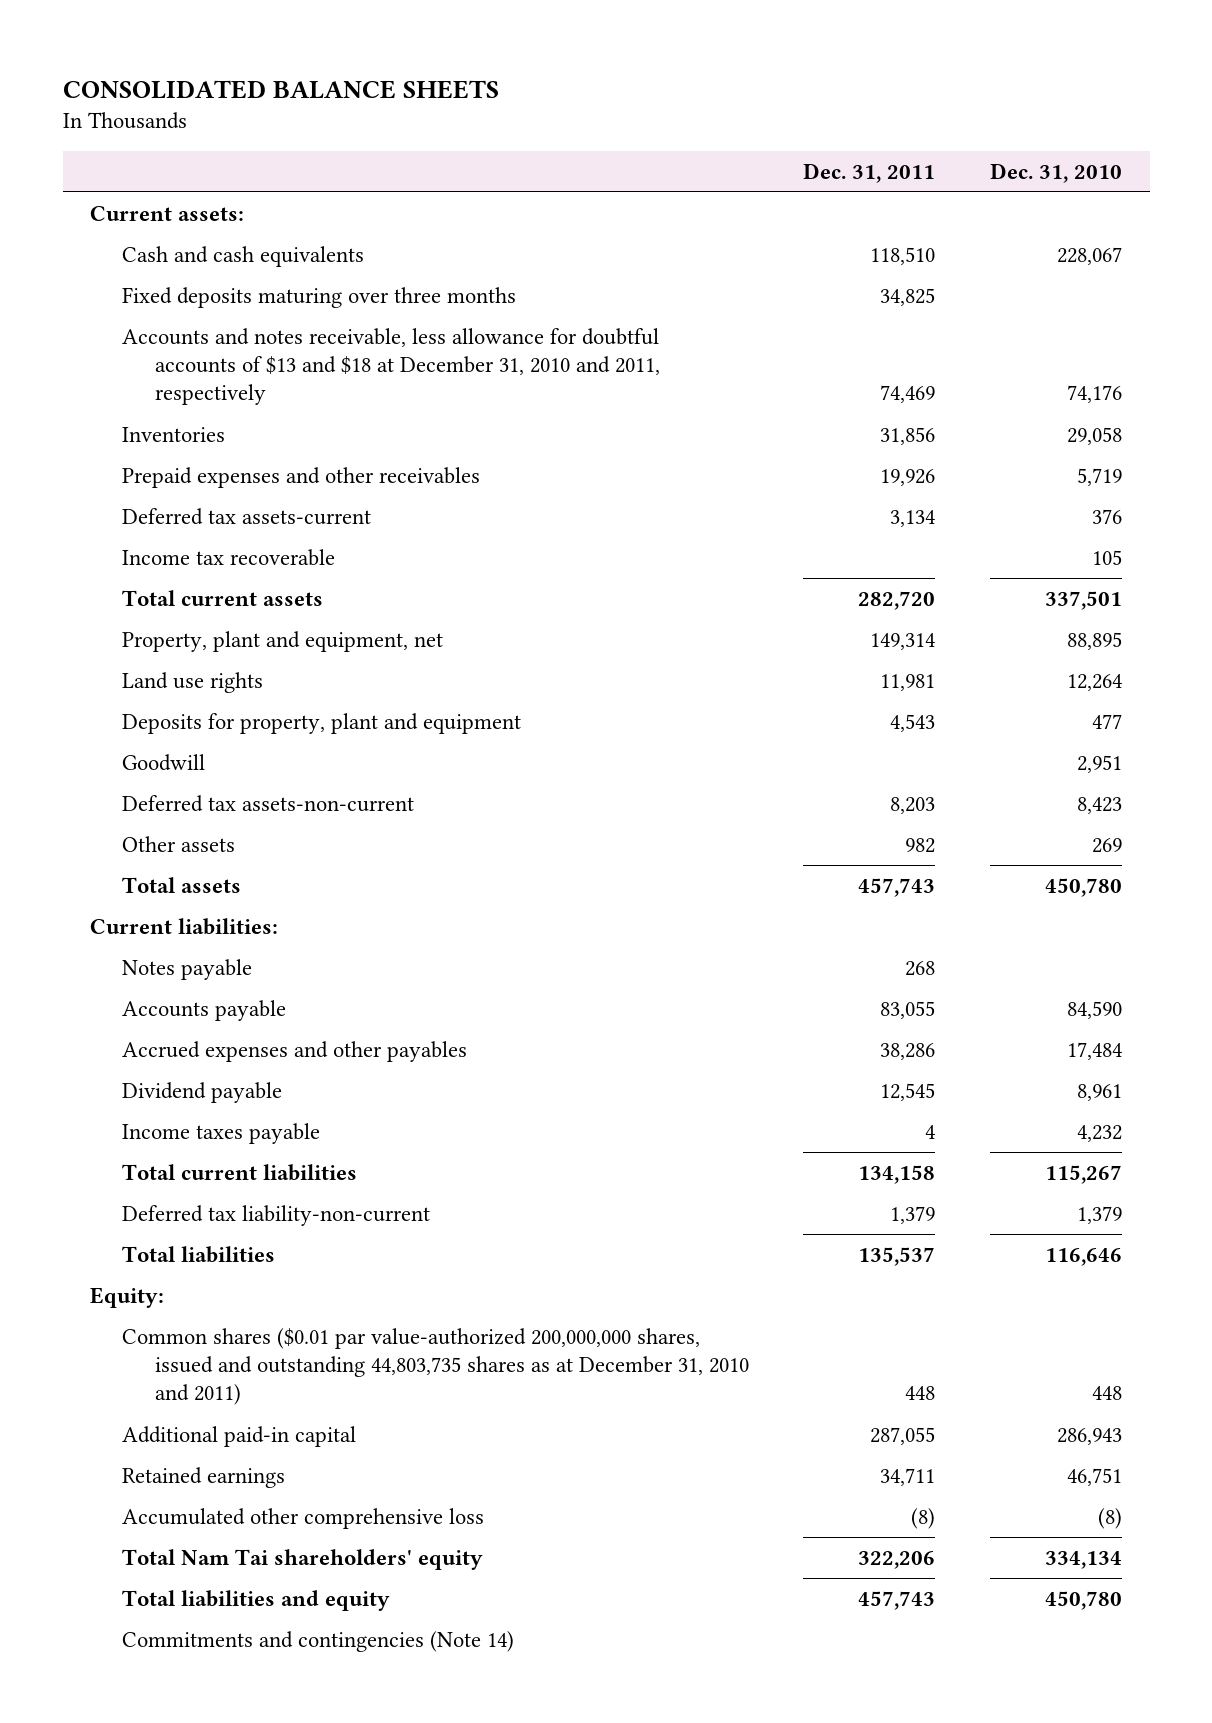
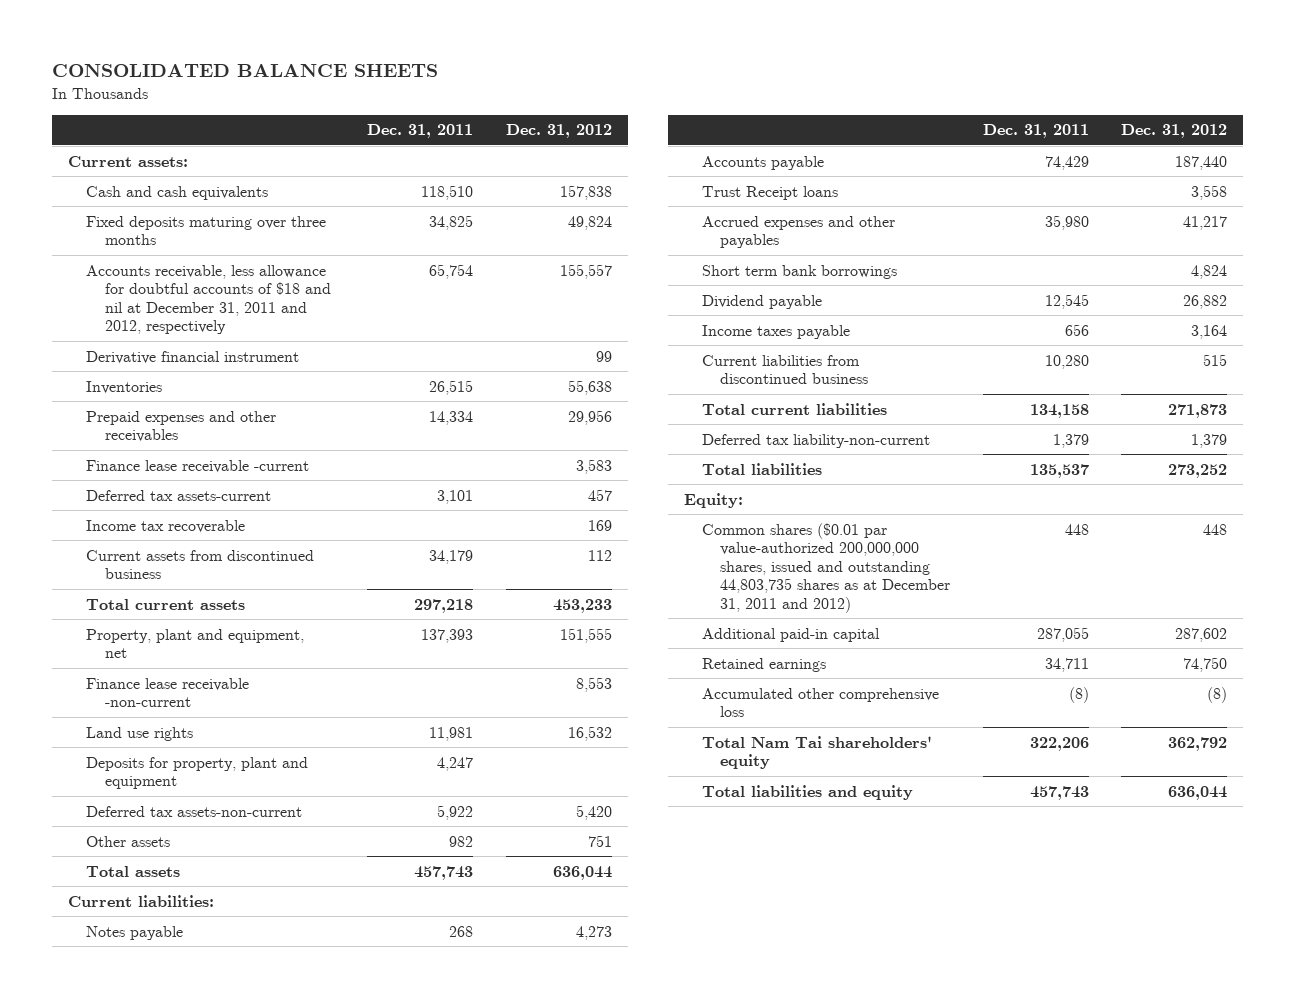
- | Dec. 31, 2011 | Dec. 31, 2010
+ | Dec. 31, 2011 | Dec. 31, 2012
- Accounts and notes receivable, less allowance for doubtful accounts of $13 and $18 at December 31, 2010 and 2011, respectively | 74,469 | 74,176
- Inventories | 31,856 | 29,058
- Prepaid expenses and other receivables | 19,926 | 5,719
- Deferred tax assets-current | 3,134 | 376
+ Accounts receivable, less allowance for doubtful accounts of $18 and nil at December 31, 2011 and 2012, respectively | 65,754 | 155,557
+ Derivative financial instrument | | 99
+ Inventories | 26,515 | 55,638
+ Prepaid expenses and other receivables | 14,334 | 29,956
+ Finance lease receivable -current | | 3,583
+ Deferred tax assets-current | 3,101 | 457
- Total current assets | 282,720 | 337,501
- Property, plant and equipment, net | 149,314 | 88,895
+ Current assets from discontinued business | 34,179 | 112
+ Total current assets | 297,218 | 453,233
+ Property, plant and equipment, net | 137,393 | 151,555
+ Finance lease receivable -non-current | | 8,553
- Deposits for property, plant and equipment | 4,543 | 477
- Goodwill | | 2,951
- Deferred tax assets-non-current | 8,203 | 8,423
+ Deposits for property, plant and equipment | 4,247 |
+ Deferred tax assets-non-current | 5,922 | 5,420
- Accounts payable | 83,055 | 84,590
- Accrued expenses and other payables | 38,286 | 17,484
+ Accounts payable | 74,429 | 187,440
+ Trust Receipt loans | | 3,558
+ Accrued expenses and other payables | 35,980 | 41,217
+ Short term bank borrowings | | 4,824
- Income taxes payable | 4 | 4,232
+ Income taxes payable | 656 | 3,164
+ Current liabilities from discontinued business | 10,280 | 515
- Common shares ($0.01 par value-authorized 200,000,000 shares, issued and outstanding 44,803,735 shares as at December 31, 2010 and 2011) | 448 | 448
+ Common shares ($0.01 par value-authorized 200,000,000 shares, issued and outstanding 44,803,735 shares as at December 31, 2011 and 2012) | 448 | 448
- Commitments and contingencies (Note 14)

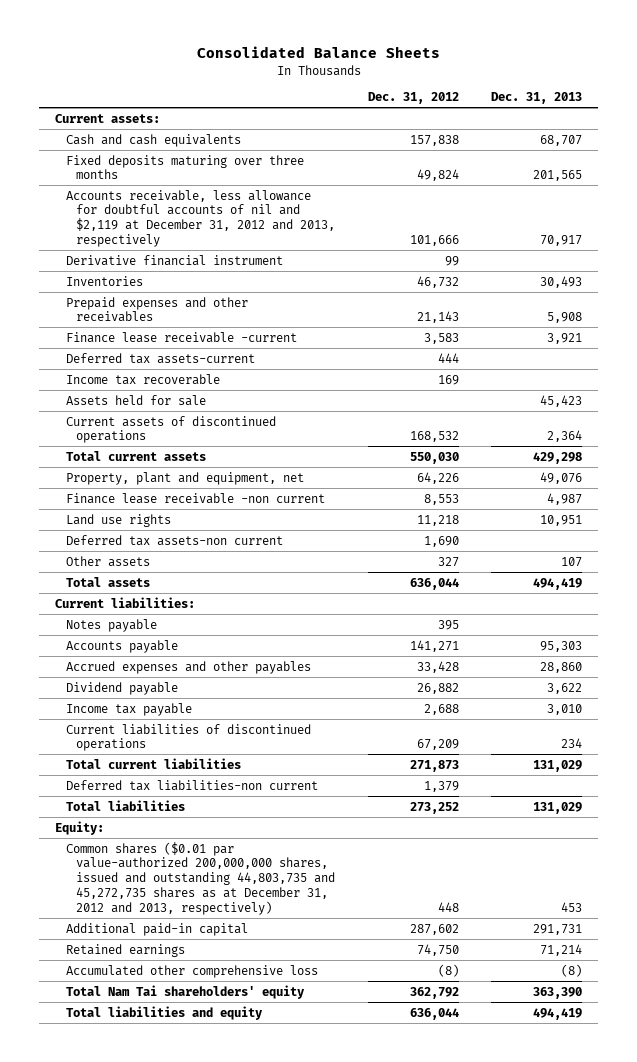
- CONSOLIDATED BALANCE SHEETS
+ Consolidated Balance Sheets
- | Dec. 31, 2011 | Dec. 31, 2012
+ | Dec. 31, 2012 | Dec. 31, 2013
- Accounts receivable, less allowance for doubtful accounts of $18 and nil at December 31, 2011 and 2012, respectively | 65,754 | 155,557
+ Accounts receivable, less allowance for doubtful accounts of nil and $2,119 at December 31, 2012 and 2013, respectively | 101,666 | 70,917
- Inventories | 26,515 | 55,638
- Prepaid expenses and other receivables | 14,334 | 29,956
+ Inventories | 46,732 | 30,493
+ Prepaid expenses and other receivables | 21,143 | 5,908
- Deferred tax assets-current | 3,101 | 457
+ Deferred tax assets-current | 444 |
- Current assets from discontinued business | 34,179 | 112
- Total current assets | 297,218 | 453,233
- Property, plant and equipment, net | 137,393 | 151,555
- Finance lease receivable -non-current | | 8,553
- Land use rights | 11,981 | 16,532
- Deposits for property, plant and equipment | 4,247 |
- Deferred tax assets-non-current | 5,922 | 5,420
- Other assets | 982 | 751
+ Assets held for sale | | 45,423
+ Current assets of discontinued operations | 168,532 | 2,364
+ Total current assets | 550,030 | 429,298
+ Property, plant and equipment, net | 64,226 | 49,076
+ Finance lease receivable -non current | 8,553 | 4,987
+ Land use rights | 11,218 | 10,951
+ Deferred tax assets-non current | 1,690 |
+ Other assets | 327 | 107
- Notes payable | 268 | 4,273
- Accounts payable | 74,429 | 187,440
- Trust Receipt loans | | 3,558
- Accrued expenses and other payables | 35,980 | 41,217
- Short term bank borrowings | | 4,824
+ Notes payable | 395 |
+ Accounts payable | 141,271 | 95,303
+ Accrued expenses and other payables | 33,428 | 28,860
- Income taxes payable | 656 | 3,164
- Current liabilities from discontinued business | 10,280 | 515
+ Income tax payable | 2,688 | 3,010
+ Current liabilities of discontinued operations | 67,209 | 234
- Deferred tax liability-non-current | 1,379 | 1,379
+ Deferred tax liabilities-non current | 1,379 |
- Common shares ($0.01 par value-authorized 200,000,000 shares, issued and outstanding 44,803,735 shares as at December 31, 2011 and 2012) | 448 | 448
+ Common shares ($0.01 par value-authorized 200,000,000 shares, issued and outstanding 44,803,735 and 45,272,735 shares as at December 31, 2012 and 2013, respectively) | 448 | 453

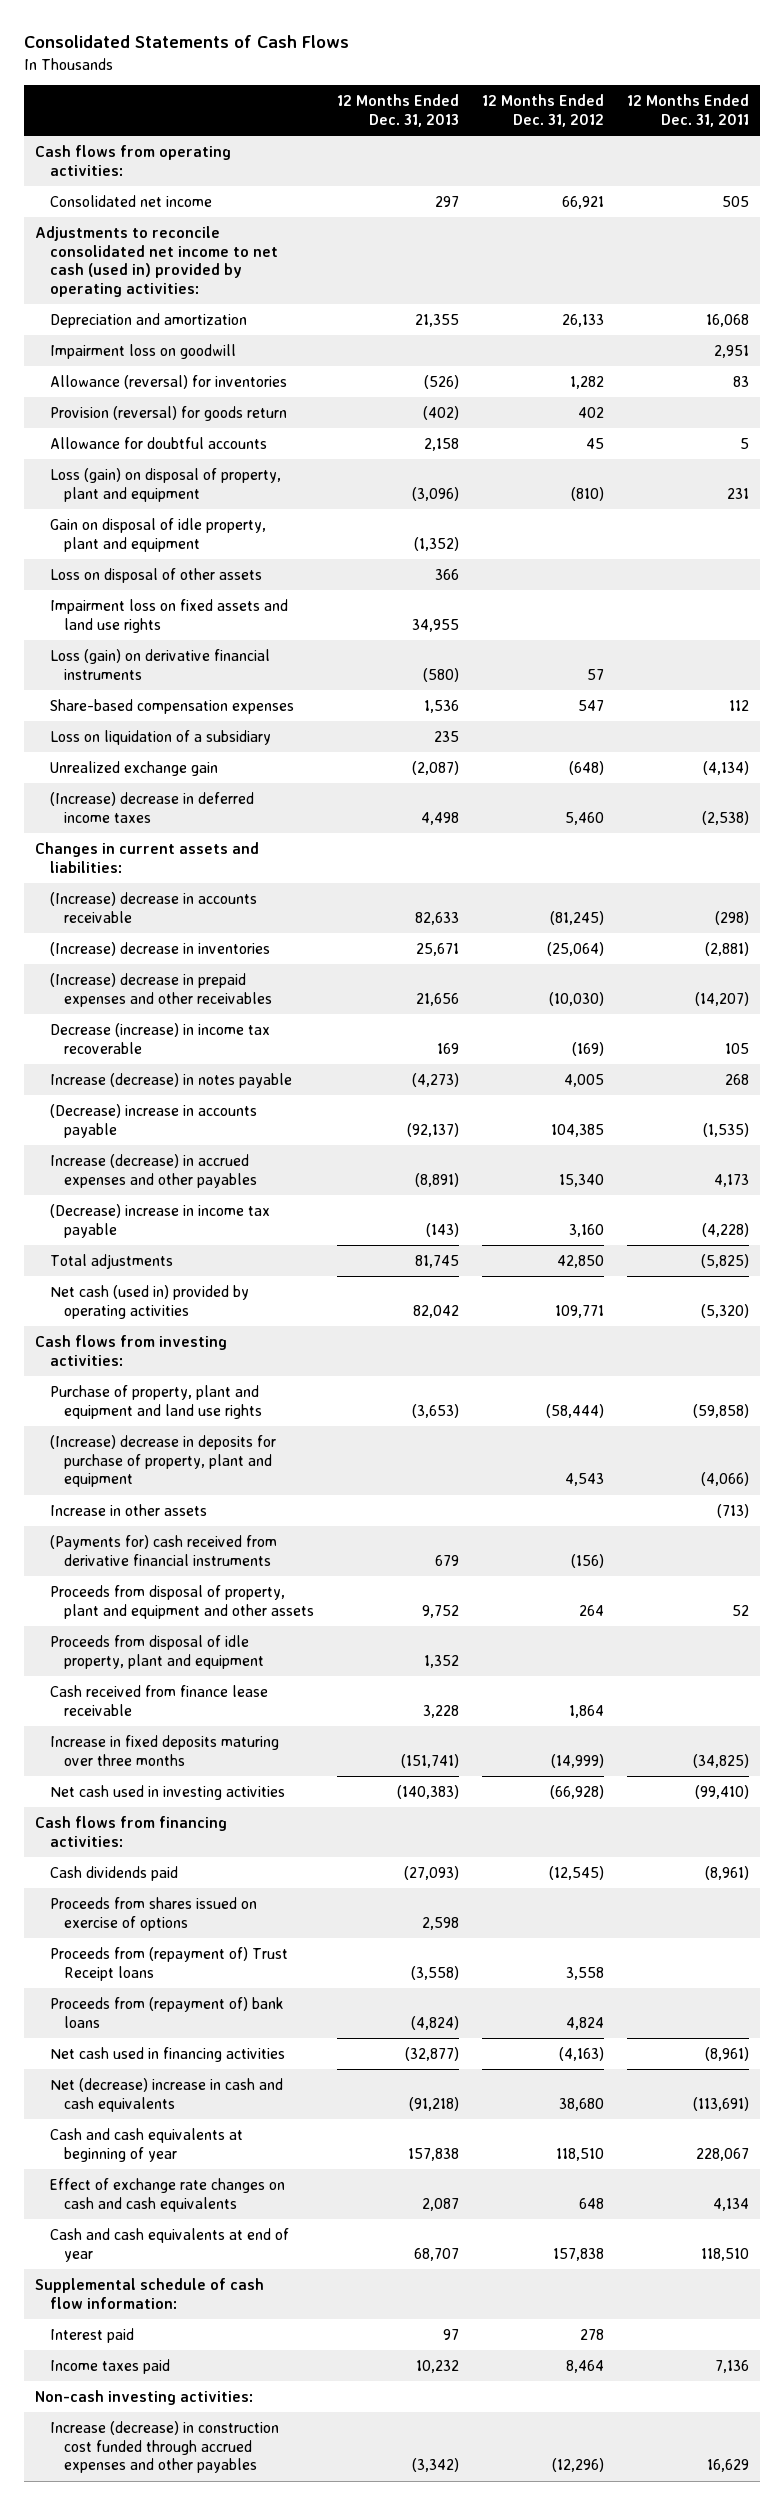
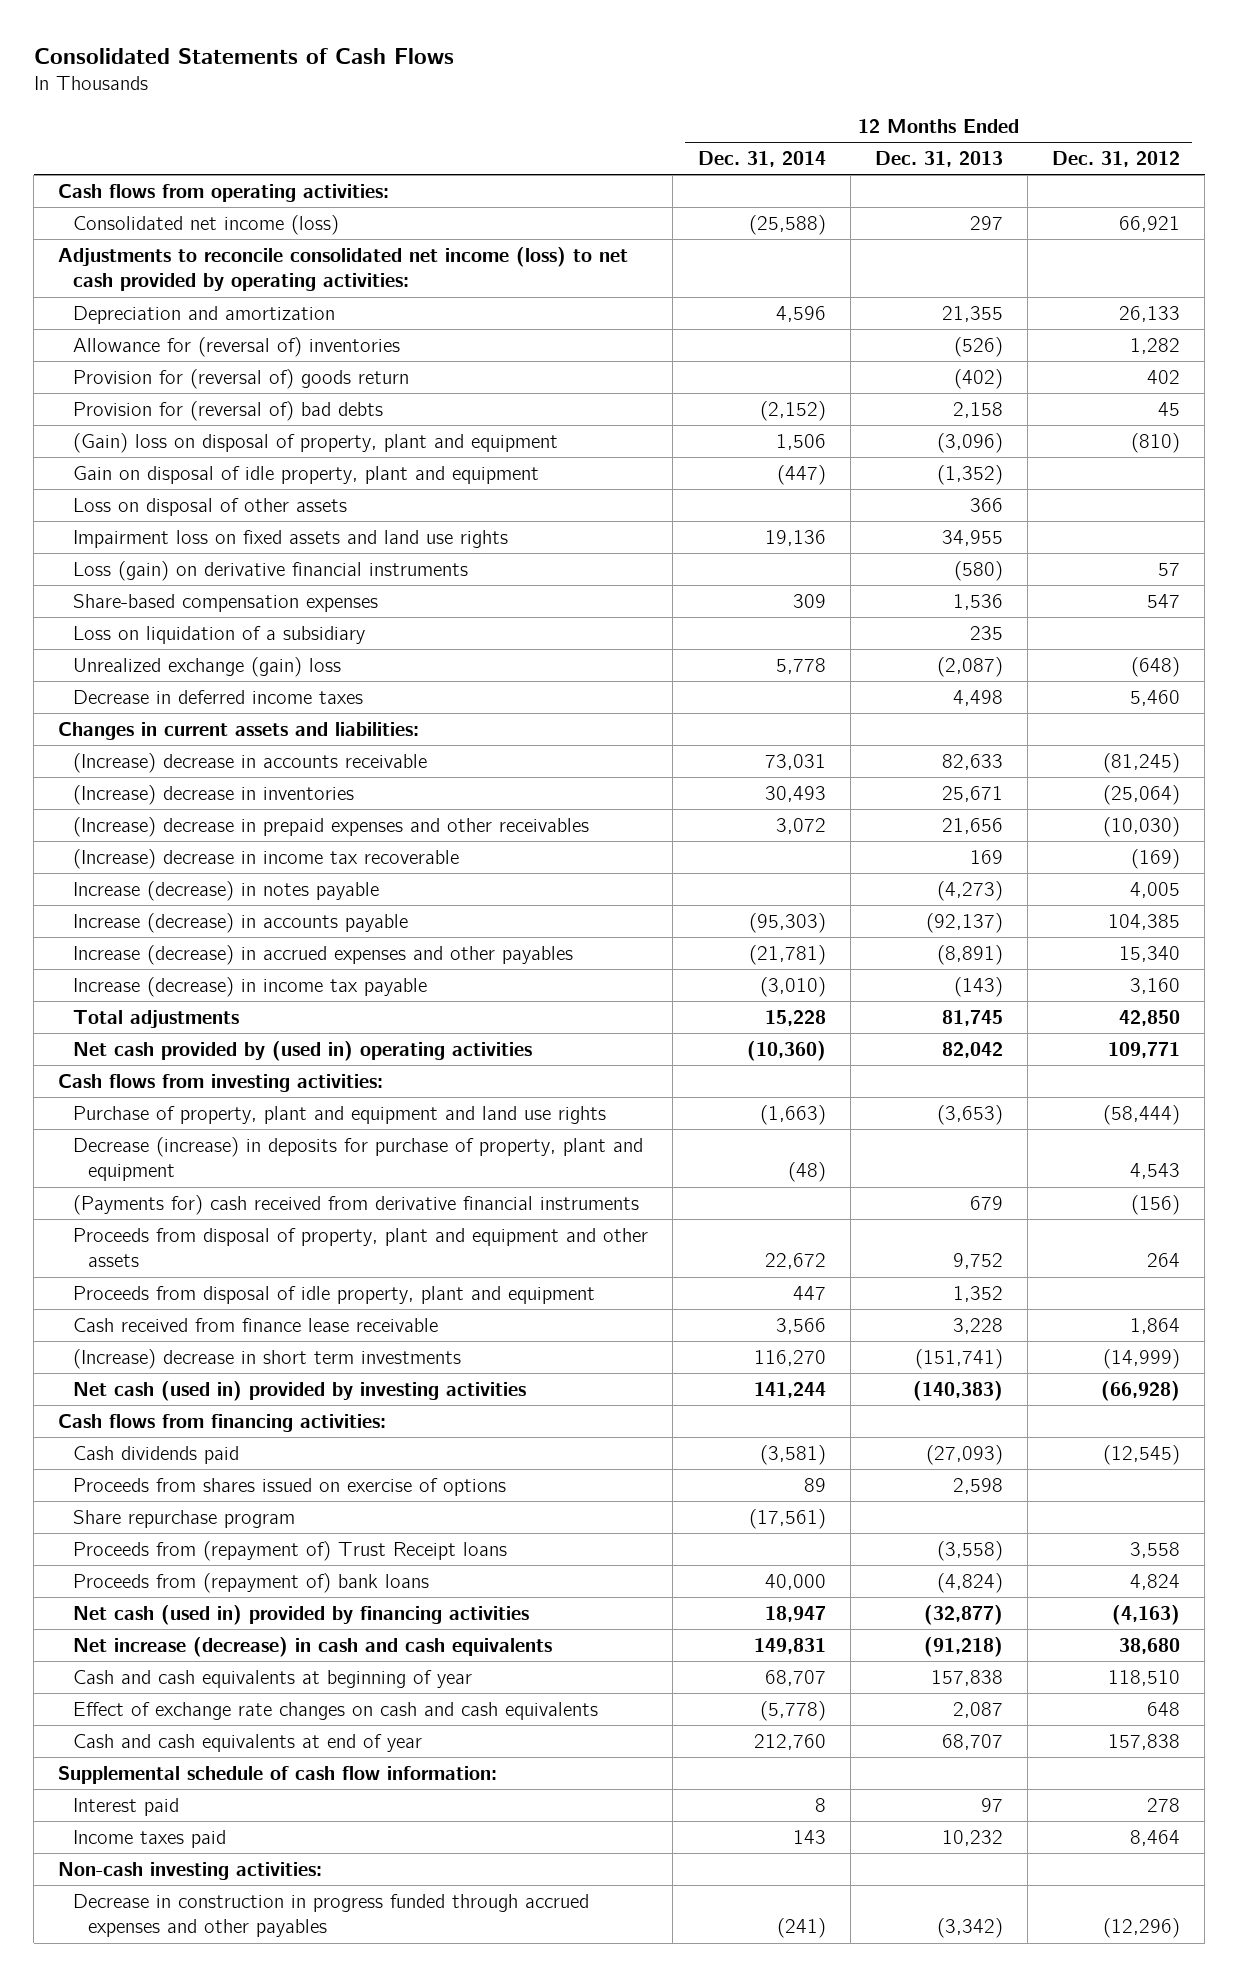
- | 12 Months Ended Dec. 31, 2013 | 12 Months Ended Dec. 31, 2012 | 12 Months Ended Dec. 31, 2011
+ | 12 Months Ended Dec. 31, 2014 | 12 Months Ended Dec. 31, 2013 | 12 Months Ended Dec. 31, 2012
- Consolidated net income | 297 | 66,921 | 505
- Adjustments to reconcile consolidated net income to net cash (used in) provided by operating activities:
+ Consolidated net income (loss) | (25,588) | 297 | 66,921
+ Adjustments to reconcile consolidated net income (loss) to net cash provided by operating activities:
- Impairment loss on goodwill | | | 2,951
- Allowance (reversal) for inventories | (526) | 1,282 | 83
- Provision (reversal) for goods return | (402) | 402 |
- Allowance for doubtful accounts | 2,158 | 45 | 5
- Loss (gain) on disposal of property, plant and equipment | (3,096) | (810) | 231
+ Allowance for (reversal of) inventories | | (526) | 1,282
+ Provision for (reversal of) goods return | | (402) | 402
+ Provision for (reversal of) bad debts | (2,152) | 2,158 | 45
+ (Gain) loss on disposal of property, plant and equipment | 1,506 | (3,096) | (810)
- Unrealized exchange gain | (2,087) | (648) | (4,134)
- (Increase) decrease in deferred income taxes | 4,498 | 5,460 | (2,538)
+ Unrealized exchange (gain) loss | 5,778 | (2,087) | (648)
+ Decrease in deferred income taxes | | 4,498 | 5,460
- Decrease (increase) in income tax recoverable | 169 | (169) | 105
+ (Increase) decrease in income tax recoverable | | 169 | (169)
- (Decrease) increase in accounts payable | (92,137) | 104,385 | (1,535)
+ Increase (decrease) in accounts payable | (95,303) | (92,137) | 104,385
- (Decrease) increase in income tax payable | (143) | 3,160 | (4,228)
+ Increase (decrease) in income tax payable | (3,010) | (143) | 3,160
- Net cash (used in) provided by operating activities | 82,042 | 109,771 | (5,320)
+ Net cash provided by (used in) operating activities | (10,360) | 82,042 | 109,771
- (Increase) decrease in deposits for purchase of property, plant and equipment | | 4,543 | (4,066)
- Increase in other assets | | | (713)
+ Decrease (increase) in deposits for purchase of property, plant and equipment | (48) | | 4,543
- Increase in fixed deposits maturing over three months | (151,741) | (14,999) | (34,825)
- Net cash used in investing activities | (140,383) | (66,928) | (99,410)
+ (Increase) decrease in short term investments | 116,270 | (151,741) | (14,999)
+ Net cash (used in) provided by investing activities | 141,244 | (140,383) | (66,928)
+ Share repurchase program | (17,561) | |
- Net cash used in financing activities | (32,877) | (4,163) | (8,961)
- Net (decrease) increase in cash and cash equivalents | (91,218) | 38,680 | (113,691)
+ Net cash (used in) provided by financing activities | 18,947 | (32,877) | (4,163)
+ Net increase (decrease) in cash and cash equivalents | 149,831 | (91,218) | 38,680
- Increase (decrease) in construction cost funded through accrued expenses and other payables | (3,342) | (12,296) | 16,629
+ Decrease in construction in progress funded through accrued expenses and other payables | (241) | (3,342) | (12,296)

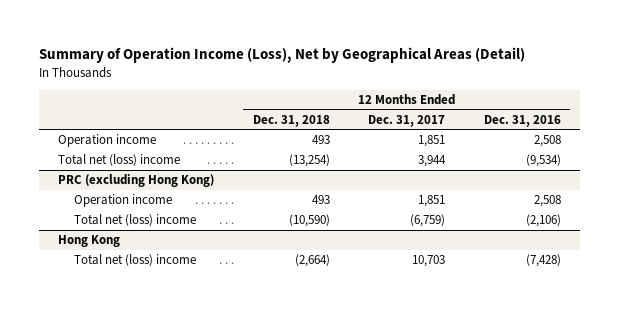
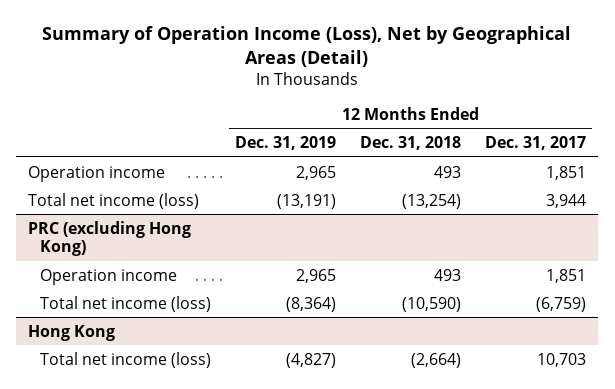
- | 12 Months Ended Dec. 31, 2018 | 12 Months Ended Dec. 31, 2017 | 12 Months Ended Dec. 31, 2016
+ | 12 Months Ended Dec. 31, 2019 | 12 Months Ended Dec. 31, 2018 | 12 Months Ended Dec. 31, 2017
- Total net (loss) income | (13,254) | 3,944 | (9,534)
+ Total net income (loss) | (13,191) | (13,254) | 3,944
@ PRC (excluding Hong Kong)
- Total net (loss) income | (10,590) | (6,759) | (2,106)
+ Total net income (loss) | (8,364) | (10,590) | (6,759)
@ Hong Kong
- Total net (loss) income | (2,664) | 10,703 | (7,428)
+ Total net income (loss) | (4,827) | (2,664) | 10,703

